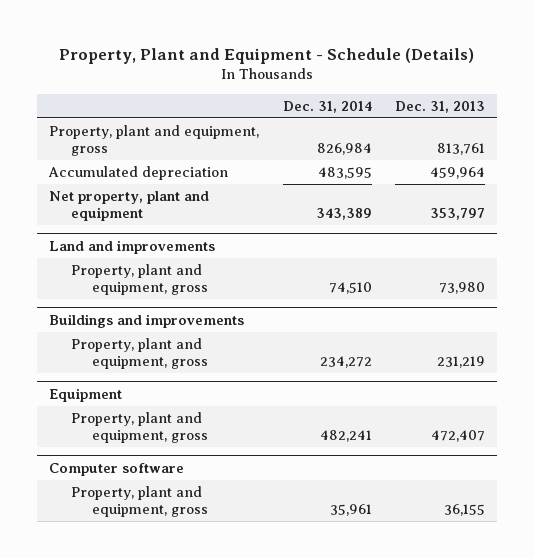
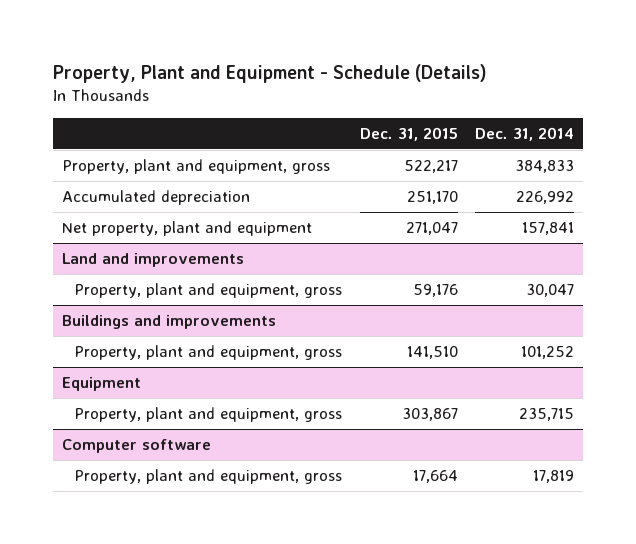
- | Dec. 31, 2014 | Dec. 31, 2013
+ | Dec. 31, 2015 | Dec. 31, 2014
- Property, plant and equipment, gross | 826,984 | 813,761
- Accumulated depreciation | 483,595 | 459,964
- Net property, plant and equipment | 343,389 | 353,797
+ Property, plant and equipment, gross | 522,217 | 384,833
+ Accumulated depreciation | 251,170 | 226,992
+ Net property, plant and equipment | 271,047 | 157,841
@ Land and improvements
- Property, plant and equipment, gross | 74,510 | 73,980
+ Property, plant and equipment, gross | 59,176 | 30,047
@ Buildings and improvements
- Property, plant and equipment, gross | 234,272 | 231,219
+ Property, plant and equipment, gross | 141,510 | 101,252
@ Equipment
- Property, plant and equipment, gross | 482,241 | 472,407
+ Property, plant and equipment, gross | 303,867 | 235,715
@ Computer software
- Property, plant and equipment, gross | 35,961 | 36,155
+ Property, plant and equipment, gross | 17,664 | 17,819

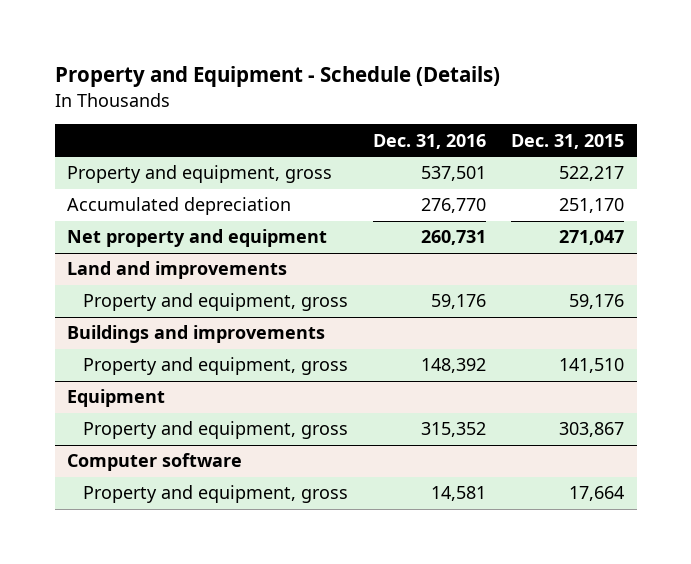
- Property, Plant and Equipment - Schedule (Details)
+ Property and Equipment - Schedule (Details)
- | Dec. 31, 2015 | Dec. 31, 2014
+ | Dec. 31, 2016 | Dec. 31, 2015
- Property, plant and equipment, gross | 522,217 | 384,833
+ Property and equipment, gross | 537,501 | 522,217
- Net property, plant and equipment | 271,047 | 157,841
+ Net property and equipment | 260,731 | 271,047
@ Land and improvements
- Property, plant and equipment, gross | 59,176 | 30,047
+ Property and equipment, gross | 59,176 | 59,176
@ Buildings and improvements
- Property, plant and equipment, gross | 141,510 | 101,252
+ Property and equipment, gross | 148,392 | 141,510
@ Equipment
- Property, plant and equipment, gross | 303,867 | 235,715
+ Property and equipment, gross | 315,352 | 303,867
@ Computer software
- Property, plant and equipment, gross | 17,664 | 17,819
+ Property and equipment, gross | 14,581 | 17,664

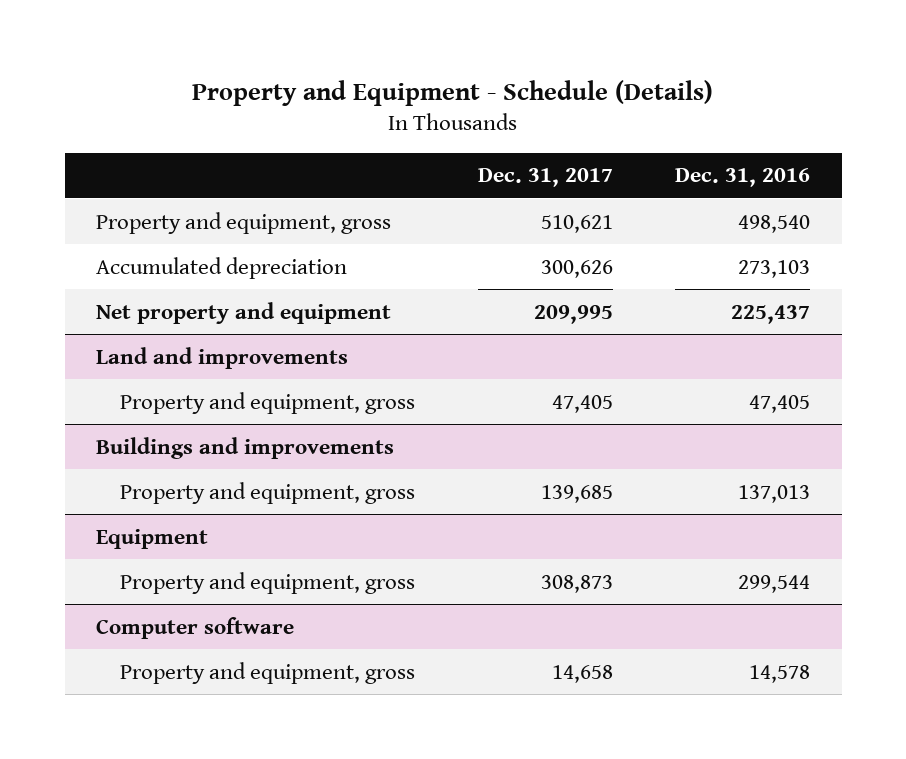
- | Dec. 31, 2016 | Dec. 31, 2015
+ | Dec. 31, 2017 | Dec. 31, 2016
- Property and equipment, gross | 537,501 | 522,217
- Accumulated depreciation | 276,770 | 251,170
- Net property and equipment | 260,731 | 271,047
+ Property and equipment, gross | 510,621 | 498,540
+ Accumulated depreciation | 300,626 | 273,103
+ Net property and equipment | 209,995 | 225,437
@ Land and improvements
- Property and equipment, gross | 59,176 | 59,176
+ Property and equipment, gross | 47,405 | 47,405
@ Buildings and improvements
- Property and equipment, gross | 148,392 | 141,510
+ Property and equipment, gross | 139,685 | 137,013
@ Equipment
- Property and equipment, gross | 315,352 | 303,867
+ Property and equipment, gross | 308,873 | 299,544
@ Computer software
- Property and equipment, gross | 14,581 | 17,664
+ Property and equipment, gross | 14,658 | 14,578

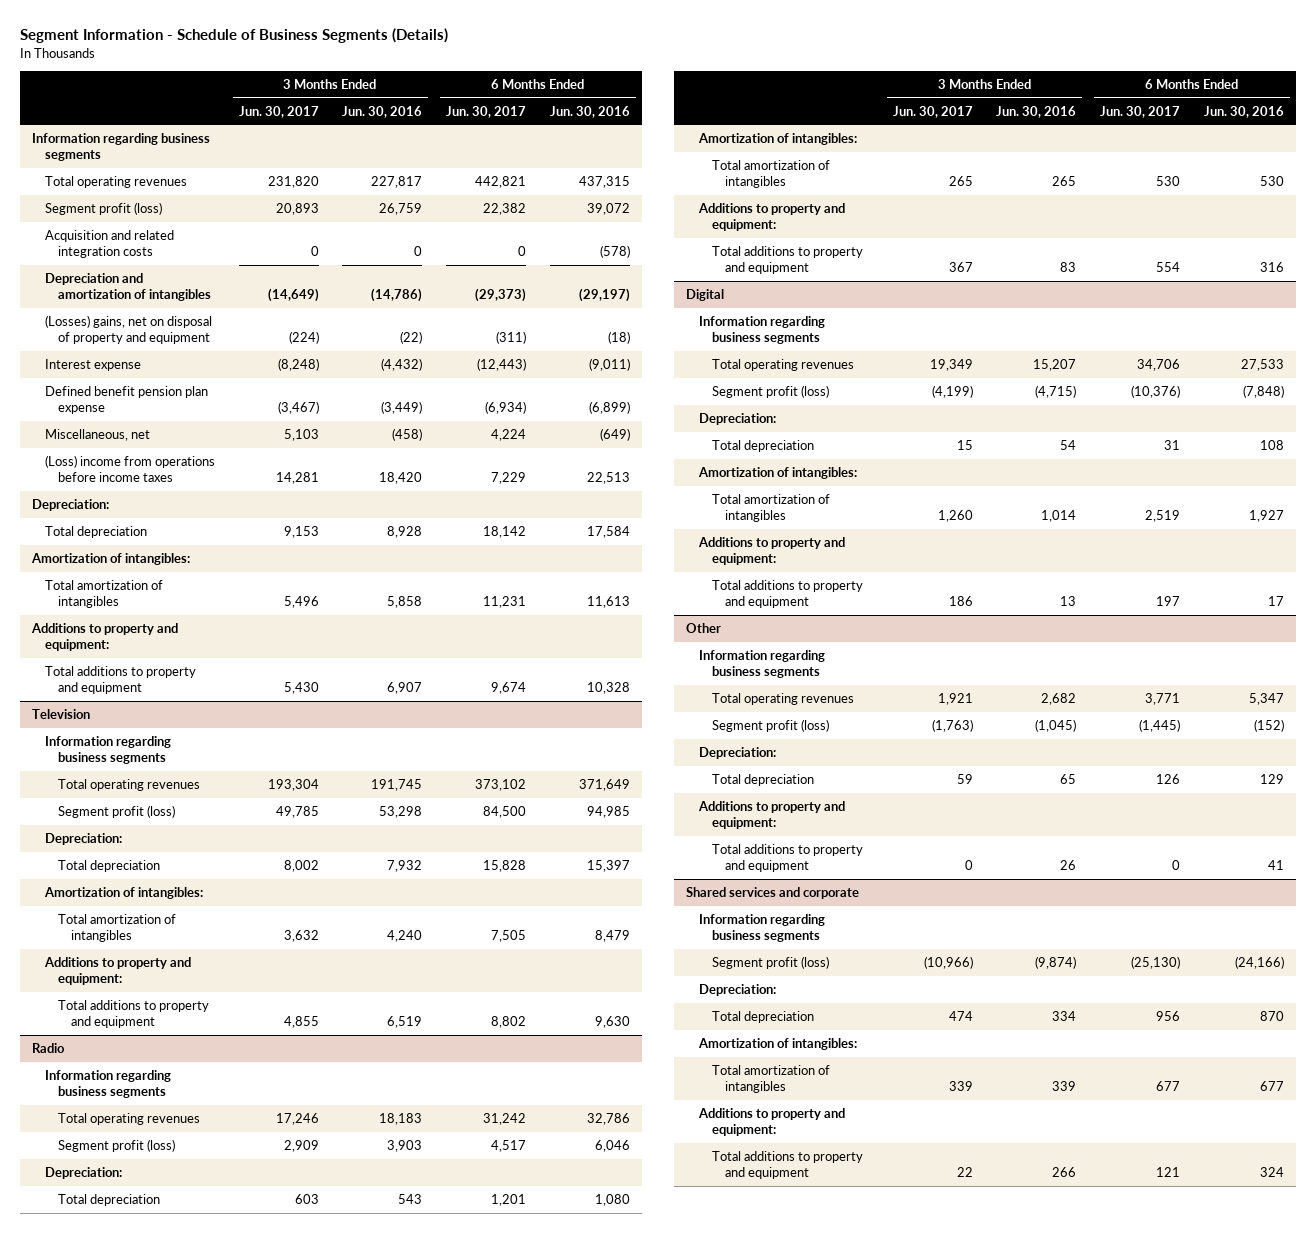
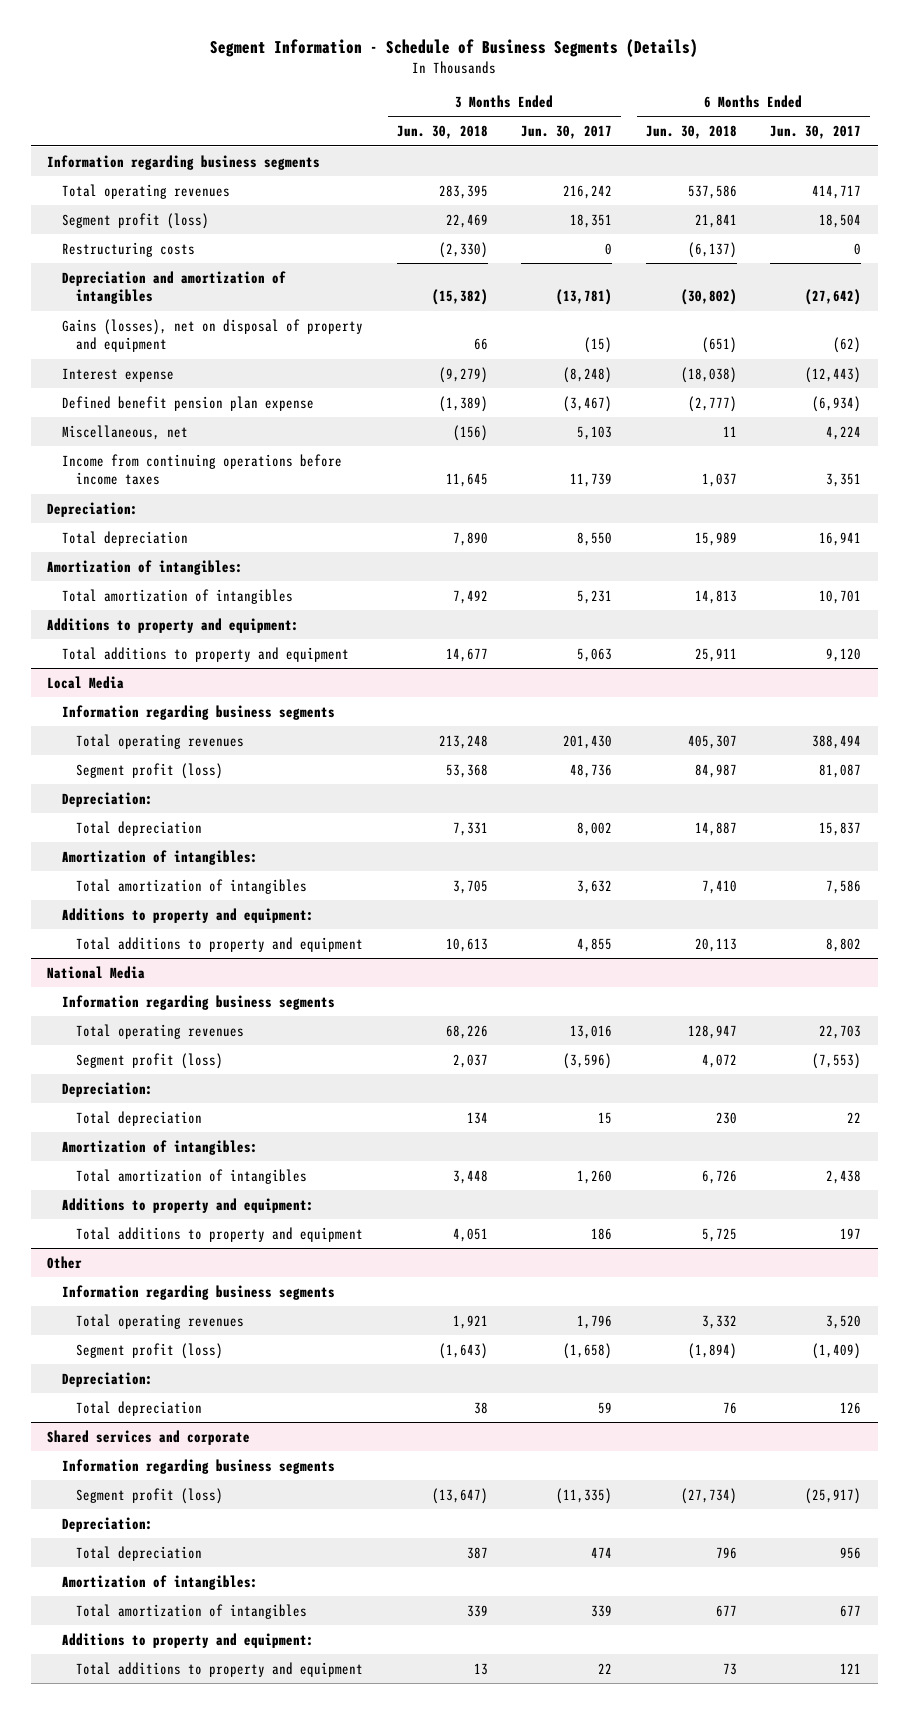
- | 3 Months Ended Jun. 30, 2017 | 3 Months Ended Jun. 30, 2016 | 6 Months Ended Jun. 30, 2017 | 6 Months Ended Jun. 30, 2016
+ | 3 Months Ended Jun. 30, 2018 | 3 Months Ended Jun. 30, 2017 | 6 Months Ended Jun. 30, 2018 | 6 Months Ended Jun. 30, 2017
- Total operating revenues | 231,820 | 227,817 | 442,821 | 437,315
- Segment profit (loss) | 20,893 | 26,759 | 22,382 | 39,072
- Acquisition and related integration costs | 0 | 0 | 0 | (578)
- Depreciation and amortization of intangibles | (14,649) | (14,786) | (29,373) | (29,197)
- (Losses) gains, net on disposal of property and equipment | (224) | (22) | (311) | (18)
+ Total operating revenues | 283,395 | 216,242 | 537,586 | 414,717
+ Segment profit (loss) | 22,469 | 18,351 | 21,841 | 18,504
+ Restructuring costs | (2,330) | 0 | (6,137) | 0
+ Depreciation and amortization of intangibles | (15,382) | (13,781) | (30,802) | (27,642)
+ Gains (losses), net on disposal of property and equipment | 66 | (15) | (651) | (62)
- (Loss) income from operations before income taxes | 14,281 | 18,420 | 7,229 | 22,513
+ Income from continuing operations before income taxes | 11,645 | 11,739 | 1,037 | 3,351
- Total depreciation | 9,153 | 8,928 | 18,142 | 17,584
+ Total depreciation | 7,890 | 8,550 | 15,989 | 16,941
- Total amortization of intangibles | 5,496 | 5,858 | 11,231 | 11,613
+ Total amortization of intangibles | 7,492 | 5,231 | 14,813 | 10,701
- Total additions to property and equipment | 5,430 | 6,907 | 9,674 | 10,328
- Television
+ Total additions to property and equipment | 14,677 | 5,063 | 25,911 | 9,120
+ Local Media
- Total operating revenues | 193,304 | 191,745 | 373,102 | 371,649
- Segment profit (loss) | 49,785 | 53,298 | 84,500 | 94,985
+ Total operating revenues | 213,248 | 201,430 | 405,307 | 388,494
+ Segment profit (loss) | 53,368 | 48,736 | 84,987 | 81,087
- Total depreciation | 8,002 | 7,932 | 15,828 | 15,397
+ Total depreciation | 7,331 | 8,002 | 14,887 | 15,837
- Total amortization of intangibles | 3,632 | 4,240 | 7,505 | 8,479
+ Total amortization of intangibles | 3,705 | 3,632 | 7,410 | 7,586
- Radio
- Information regarding business segments
- Total operating revenues | 17,246 | 18,183 | 31,242 | 32,786
- Segment profit (loss) | 2,909 | 3,903 | 4,517 | 6,046
- Depreciation:
- Total depreciation | 603 | 543 | 1,201 | 1,080
- Amortization of intangibles:
- Total amortization of intangibles | 265 | 265 | 530 | 530
- Additions to property and equipment:
- Total additions to property and equipment | 367 | 83 | 554 | 316
- Digital
+ National Media
- Total operating revenues | 19,349 | 15,207 | 34,706 | 27,533
- Segment profit (loss) | (4,199) | (4,715) | (10,376) | (7,848)
+ Total operating revenues | 68,226 | 13,016 | 128,947 | 22,703
+ Segment profit (loss) | 2,037 | (3,596) | 4,072 | (7,553)
- Total depreciation | 15 | 54 | 31 | 108
+ Total depreciation | 134 | 15 | 230 | 22
- Total amortization of intangibles | 1,260 | 1,014 | 2,519 | 1,927
+ Total amortization of intangibles | 3,448 | 1,260 | 6,726 | 2,438
@ Other
- Total operating revenues | 1,921 | 2,682 | 3,771 | 5,347
- Segment profit (loss) | (1,763) | (1,045) | (1,445) | (152)
+ Total operating revenues | 1,921 | 1,796 | 3,332 | 3,520
+ Segment profit (loss) | (1,643) | (1,658) | (1,894) | (1,409)
- Additions to property and equipment:
- Total additions to property and equipment | 0 | 26 | 0 | 41
@ Shared services and corporate
- Segment profit (loss) | (10,966) | (9,874) | (25,130) | (24,166)
+ Segment profit (loss) | (13,647) | (11,335) | (27,734) | (25,917)

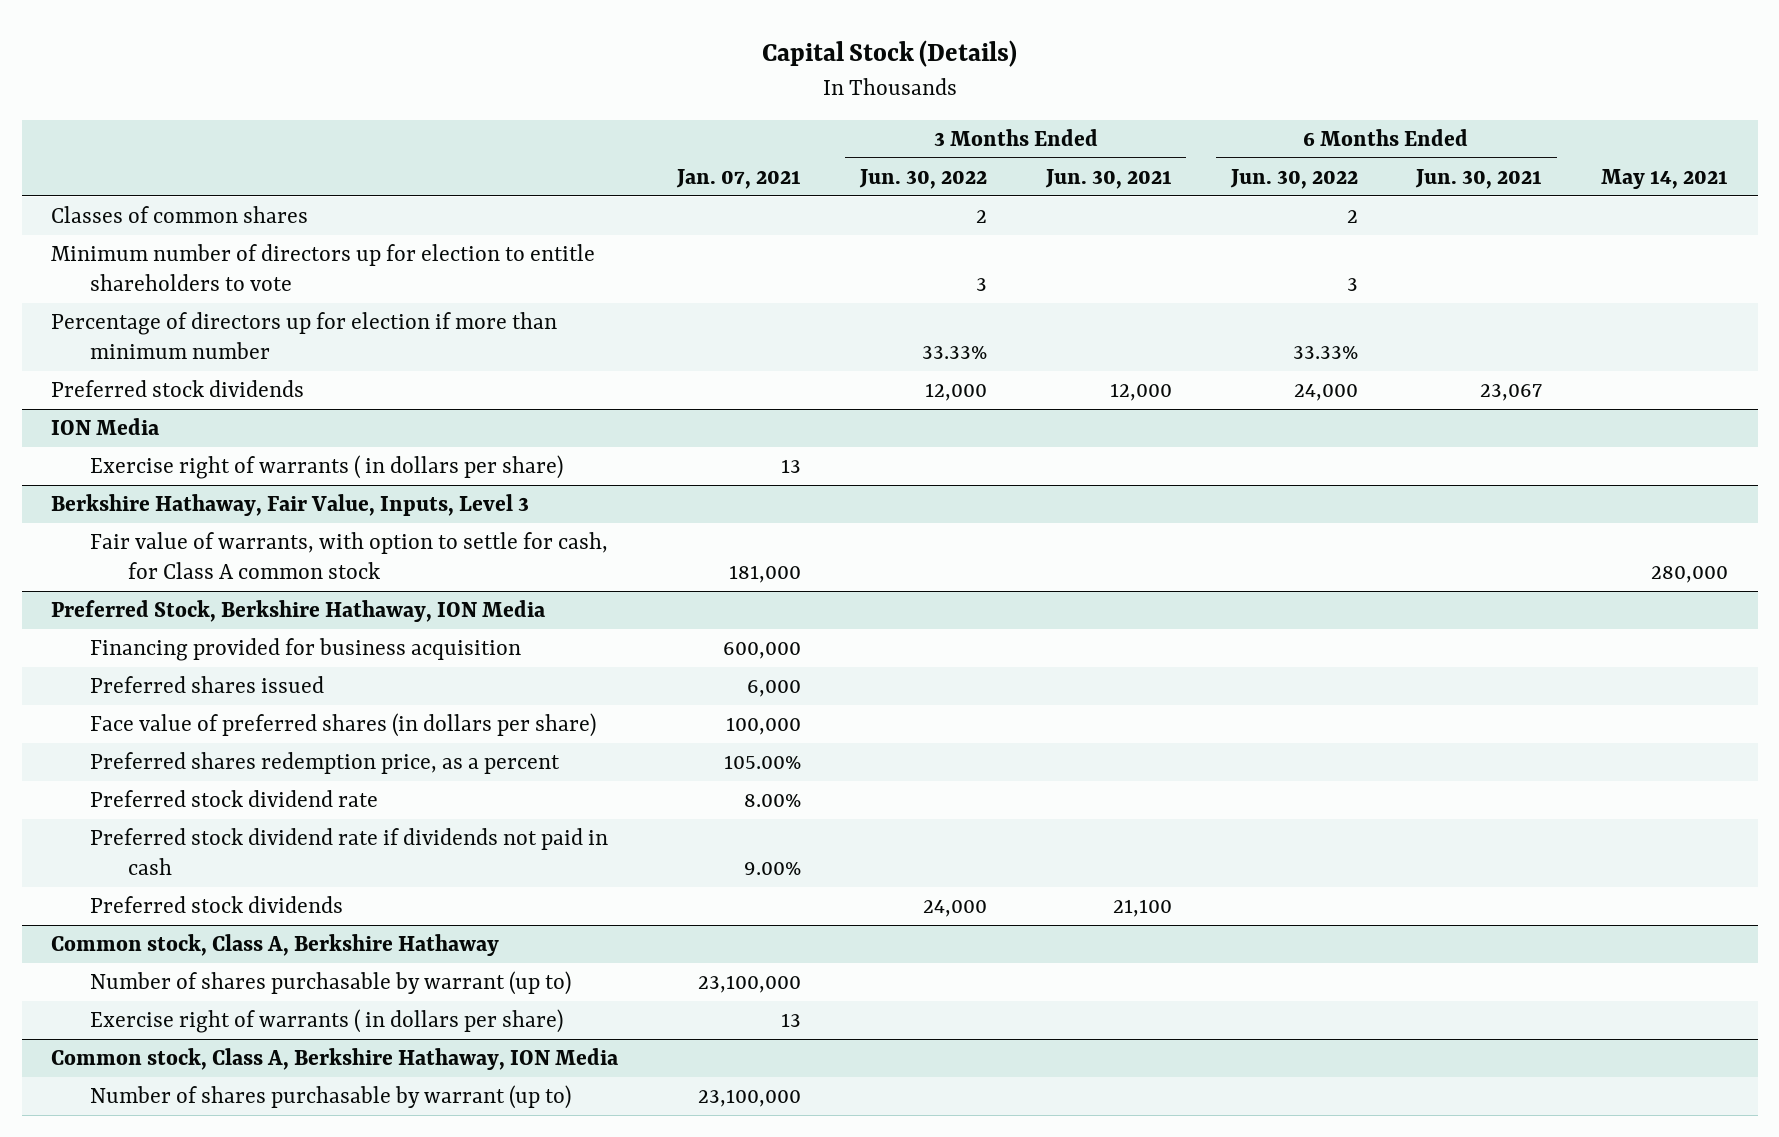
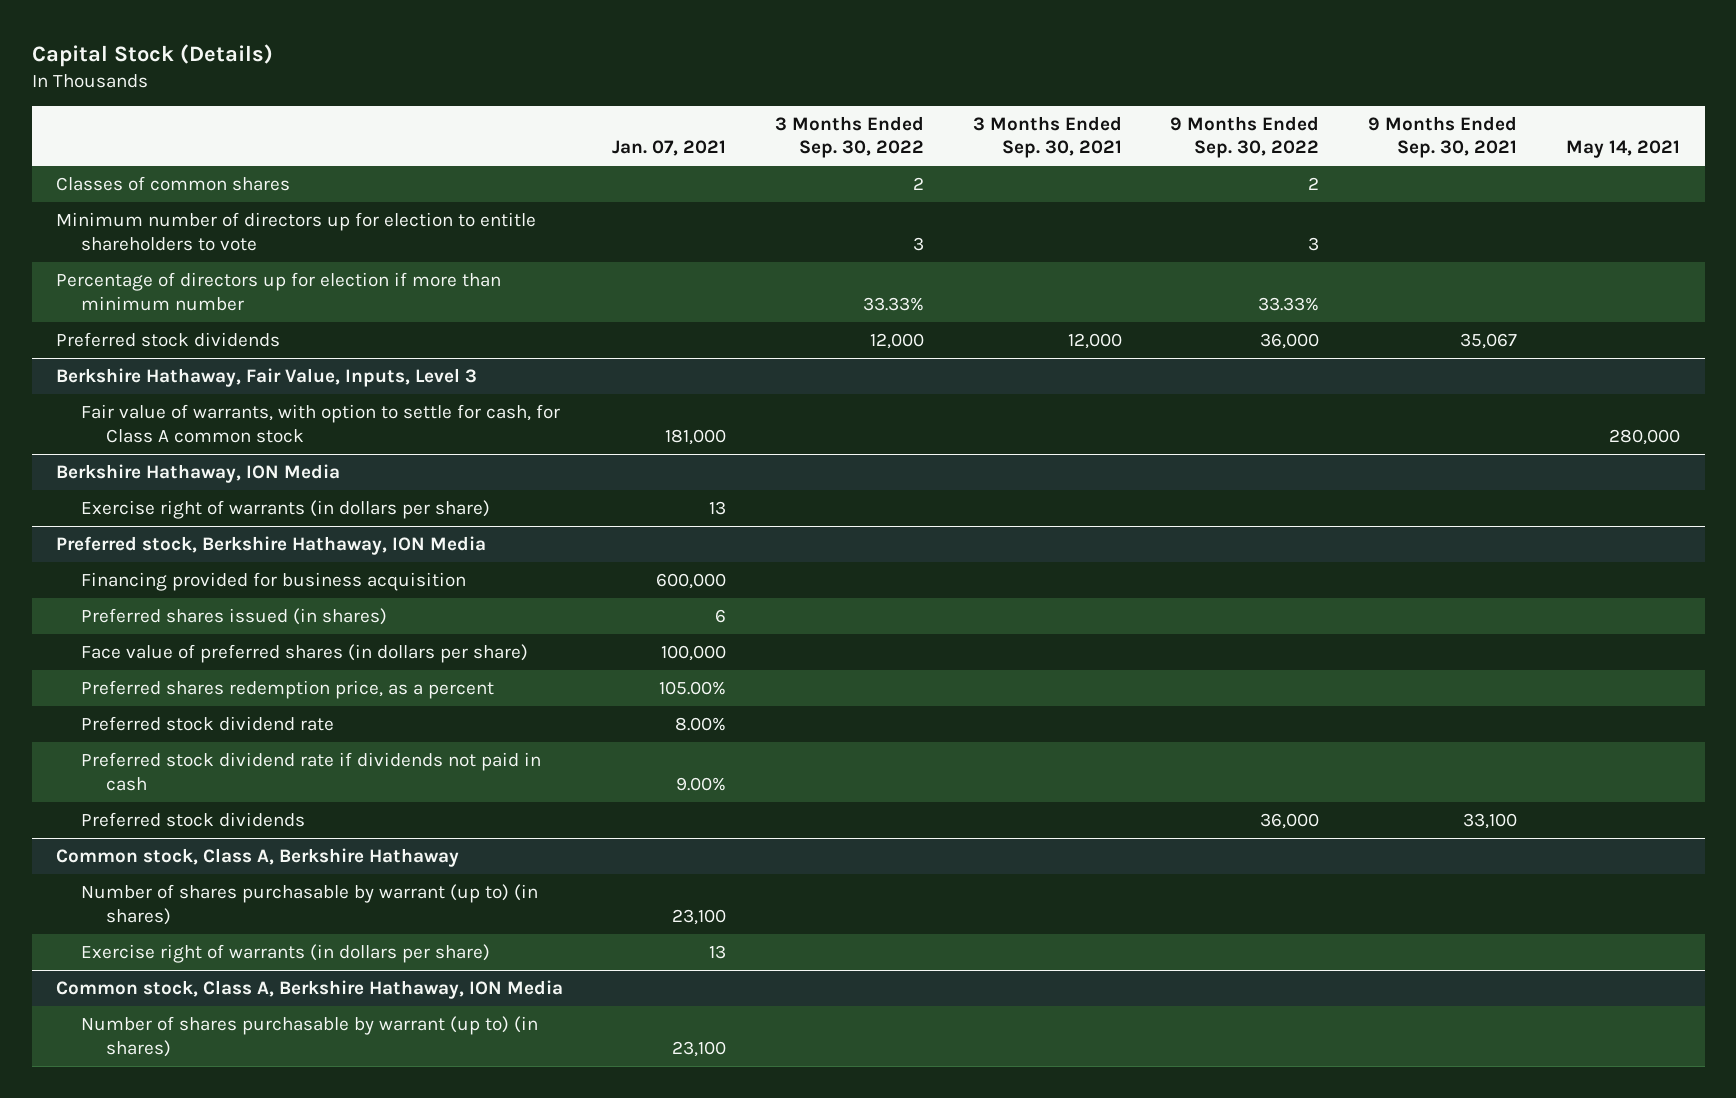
- | Jan. 07, 2021 | 3 Months Ended Jun. 30, 2022 | 3 Months Ended Jun. 30, 2021 | 6 Months Ended Jun. 30, 2022 | 6 Months Ended Jun. 30, 2021 | May 14, 2021
+ | Jan. 07, 2021 | 3 Months Ended Sep. 30, 2022 | 3 Months Ended Sep. 30, 2021 | 9 Months Ended Sep. 30, 2022 | 9 Months Ended Sep. 30, 2021 | May 14, 2021
- ION Media
- Exercise right of warrants ( in dollars per share) | 13 | | | | |
- Preferred Stock, Berkshire Hathaway, ION Media
+ Berkshire Hathaway, ION Media
+ Exercise right of warrants (in dollars per share) | 13 | | | | |
+ Preferred stock, Berkshire Hathaway, ION Media
- Preferred shares issued | 6,000 | | | | |
+ Preferred shares issued (in shares) | 6 | | | | |
@ Common stock, Class A, Berkshire Hathaway
- Number of shares purchasable by warrant (up to) | 23,100,000 | | | | |
- Exercise right of warrants ( in dollars per share) | 13 | | | | |
+ Number of shares purchasable by warrant (up to) (in shares) | 23,100 | | | | |
+ Exercise right of warrants (in dollars per share) | 13 | | | | |
@ Common stock, Class A, Berkshire Hathaway, ION Media
- Number of shares purchasable by warrant (up to) | 23,100,000 | | | | |
+ Number of shares purchasable by warrant (up to) (in shares) | 23,100 | | | | |

